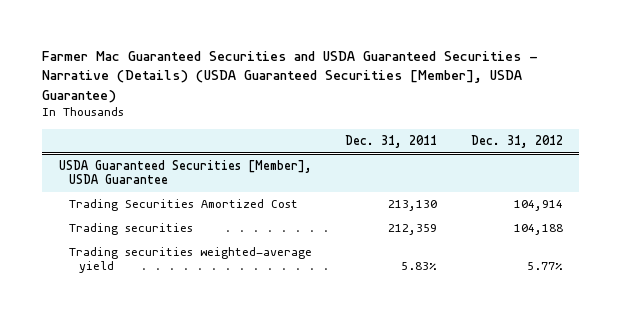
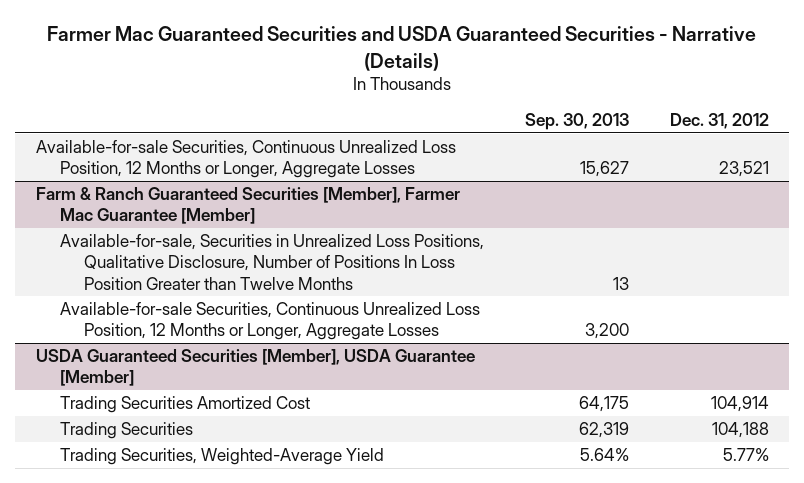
- Farmer Mac Guaranteed Securities and USDA Guaranteed Securities - Narrative (Details) (USDA Guaranteed Securities [Member], USDA Guarantee)
+ Farmer Mac Guaranteed Securities and USDA Guaranteed Securities - Narrative (Details)
- | Dec. 31, 2011 | Dec. 31, 2012
+ | Sep. 30, 2013 | Dec. 31, 2012
- USDA Guaranteed Securities [Member], USDA Guarantee
+ Available-for-sale Securities, Continuous Unrealized Loss Position, 12 Months or Longer, Aggregate Losses | 15,627 | 23,521
+ Farm & Ranch Guaranteed Securities [Member], Farmer Mac Guarantee [Member]
+ Available-for-sale, Securities in Unrealized Loss Positions, Qualitative Disclosure, Number of Positions In Loss Position Greater than Twelve Months | 13 |
+ Available-for-sale Securities, Continuous Unrealized Loss Position, 12 Months or Longer, Aggregate Losses | 3,200 |
+ USDA Guaranteed Securities [Member], USDA Guarantee [Member]
- Trading securities | 212,359 | 104,188
- Trading securities weighted-average yield | 5.83% | 5.77%
+ Trading Securities | 62,319 | 104,188
+ Trading Securities, Weighted-Average Yield | 5.64% | 5.77%

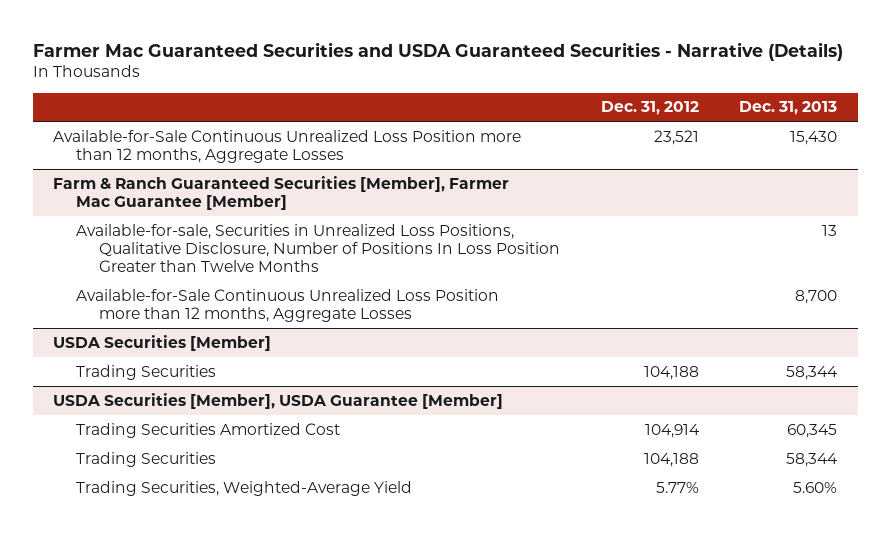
- | Sep. 30, 2013 | Dec. 31, 2012
+ | Dec. 31, 2012 | Dec. 31, 2013
- Available-for-sale Securities, Continuous Unrealized Loss Position, 12 Months or Longer, Aggregate Losses | 15,627 | 23,521
+ Available-for-Sale Continuous Unrealized Loss Position more than 12 months, Aggregate Losses | 23,521 | 15,430
@ Farm & Ranch Guaranteed Securities [Member], Farmer Mac Guarantee [Member]
- Available-for-sale Securities, Continuous Unrealized Loss Position, 12 Months or Longer, Aggregate Losses | 3,200 |
- USDA Guaranteed Securities [Member], USDA Guarantee [Member]
@ Farm & Ranch Guaranteed Securities [Member], Farmer Mac Guarantee [Member]
+ Available-for-Sale Continuous Unrealized Loss Position more than 12 months, Aggregate Losses | | 8,700
+ USDA Securities [Member]
+ Trading Securities | 104,188 | 58,344
+ USDA Securities [Member], USDA Guarantee [Member]

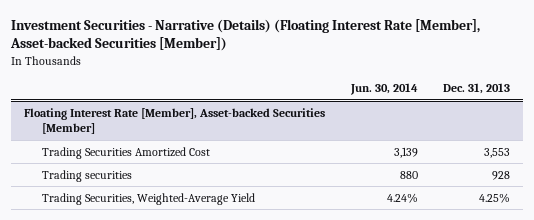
- Farmer Mac Guaranteed Securities and USDA Guaranteed Securities - Narrative (Details)
+ Investment Securities - Narrative (Details) (Floating Interest Rate [Member], Asset-backed Securities [Member])
- | Dec. 31, 2012 | Dec. 31, 2013
+ | Jun. 30, 2014 | Dec. 31, 2013
- Available-for-Sale Continuous Unrealized Loss Position more than 12 months, Aggregate Losses | 23,521 | 15,430
- Farm & Ranch Guaranteed Securities [Member], Farmer Mac Guarantee [Member]
- Available-for-sale, Securities in Unrealized Loss Positions, Qualitative Disclosure, Number of Positions In Loss Position Greater than Twelve Months | | 13
- Available-for-Sale Continuous Unrealized Loss Position more than 12 months, Aggregate Losses | | 8,700
- USDA Securities [Member]
- Trading Securities | 104,188 | 58,344
- USDA Securities [Member], USDA Guarantee [Member]
- Trading Securities Amortized Cost | 104,914 | 60,345
- Trading Securities | 104,188 | 58,344
- Trading Securities, Weighted-Average Yield | 5.77% | 5.60%
+ Floating Interest Rate [Member], Asset-backed Securities [Member]
+ Trading Securities Amortized Cost | 3,139 | 3,553
+ Trading securities | 880 | 928
+ Trading Securities, Weighted-Average Yield | 4.24% | 4.25%

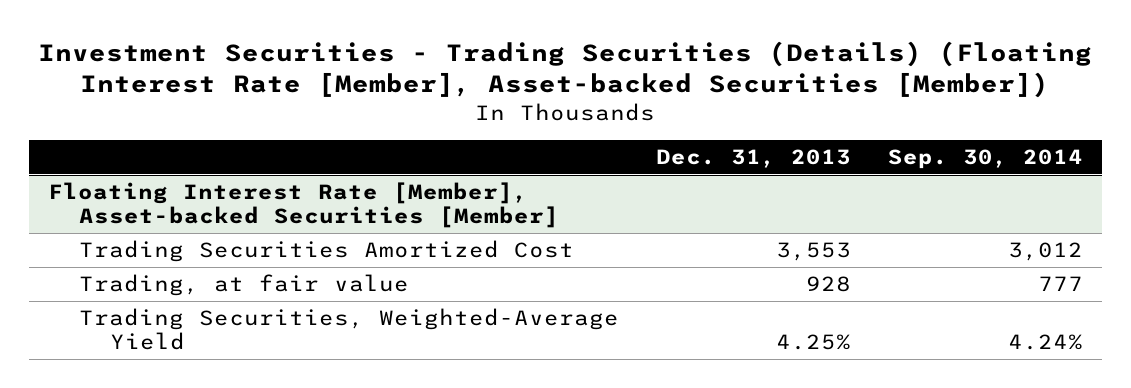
- Investment Securities - Narrative (Details) (Floating Interest Rate [Member], Asset-backed Securities [Member])
+ Investment Securities - Trading Securities (Details) (Floating Interest Rate [Member], Asset-backed Securities [Member])
- | Jun. 30, 2014 | Dec. 31, 2013
+ | Dec. 31, 2013 | Sep. 30, 2014
@ Floating Interest Rate [Member], Asset-backed Securities [Member]
- Trading securities | 880 | 928
+ Trading, at fair value | 928 | 777

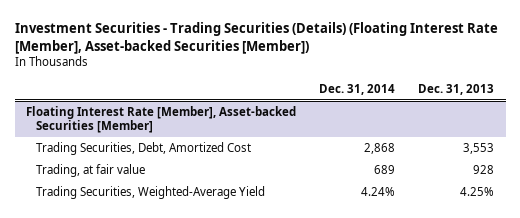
- | Dec. 31, 2013 | Sep. 30, 2014
+ | Dec. 31, 2014 | Dec. 31, 2013
@ Floating Interest Rate [Member], Asset-backed Securities [Member]
- Trading Securities Amortized Cost | 3,553 | 3,012
+ Trading Securities, Debt, Amortized Cost | 2,868 | 3,553

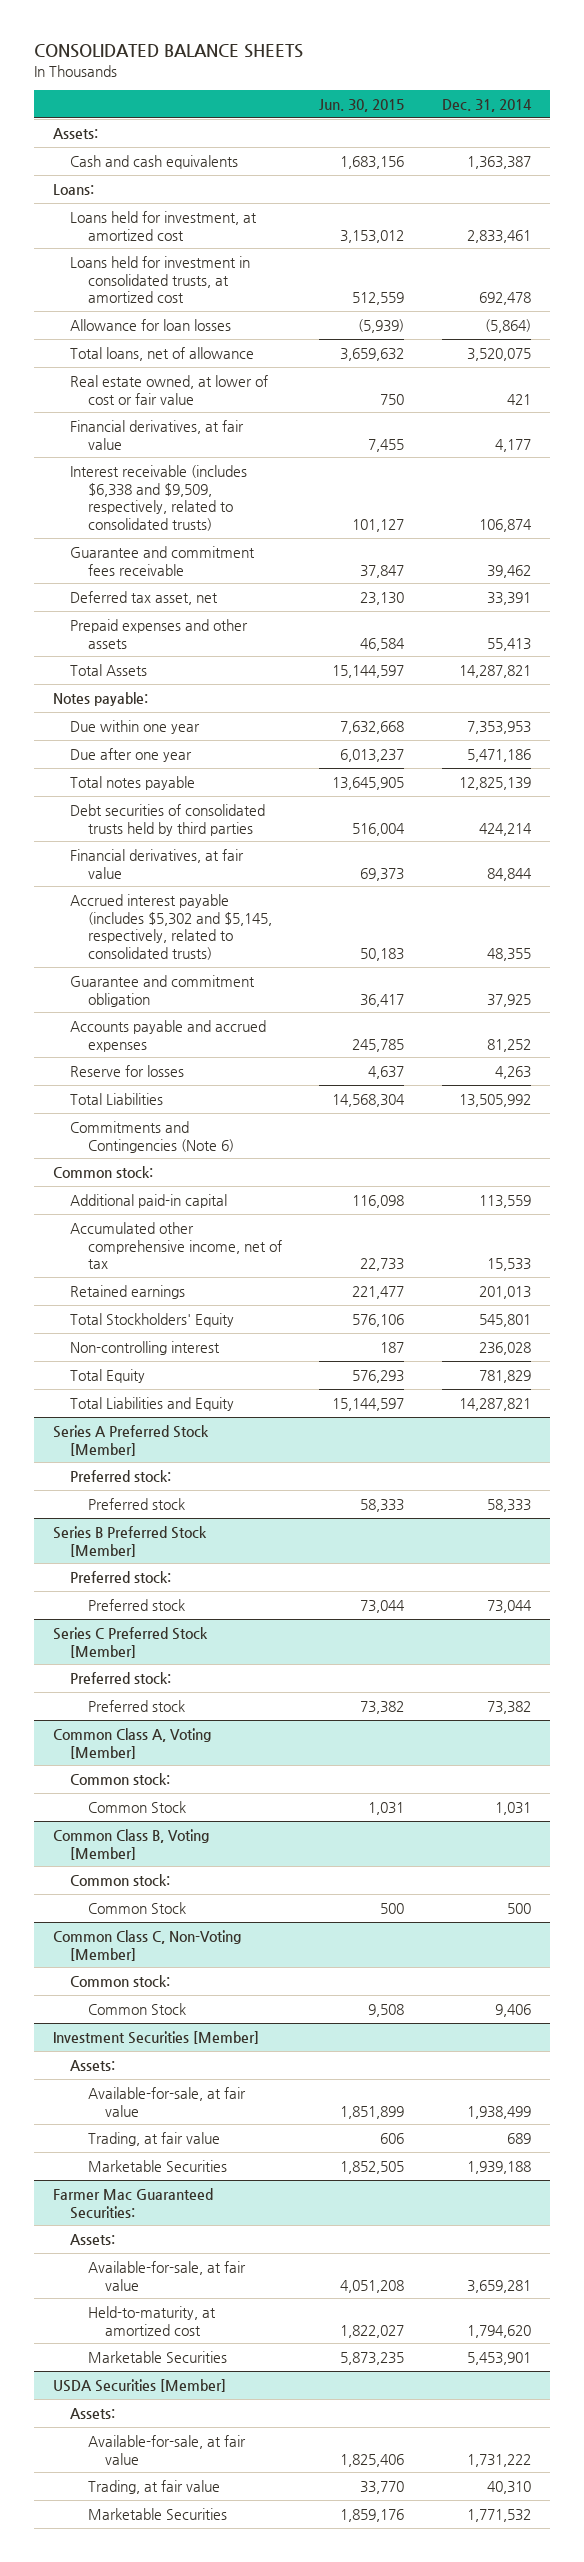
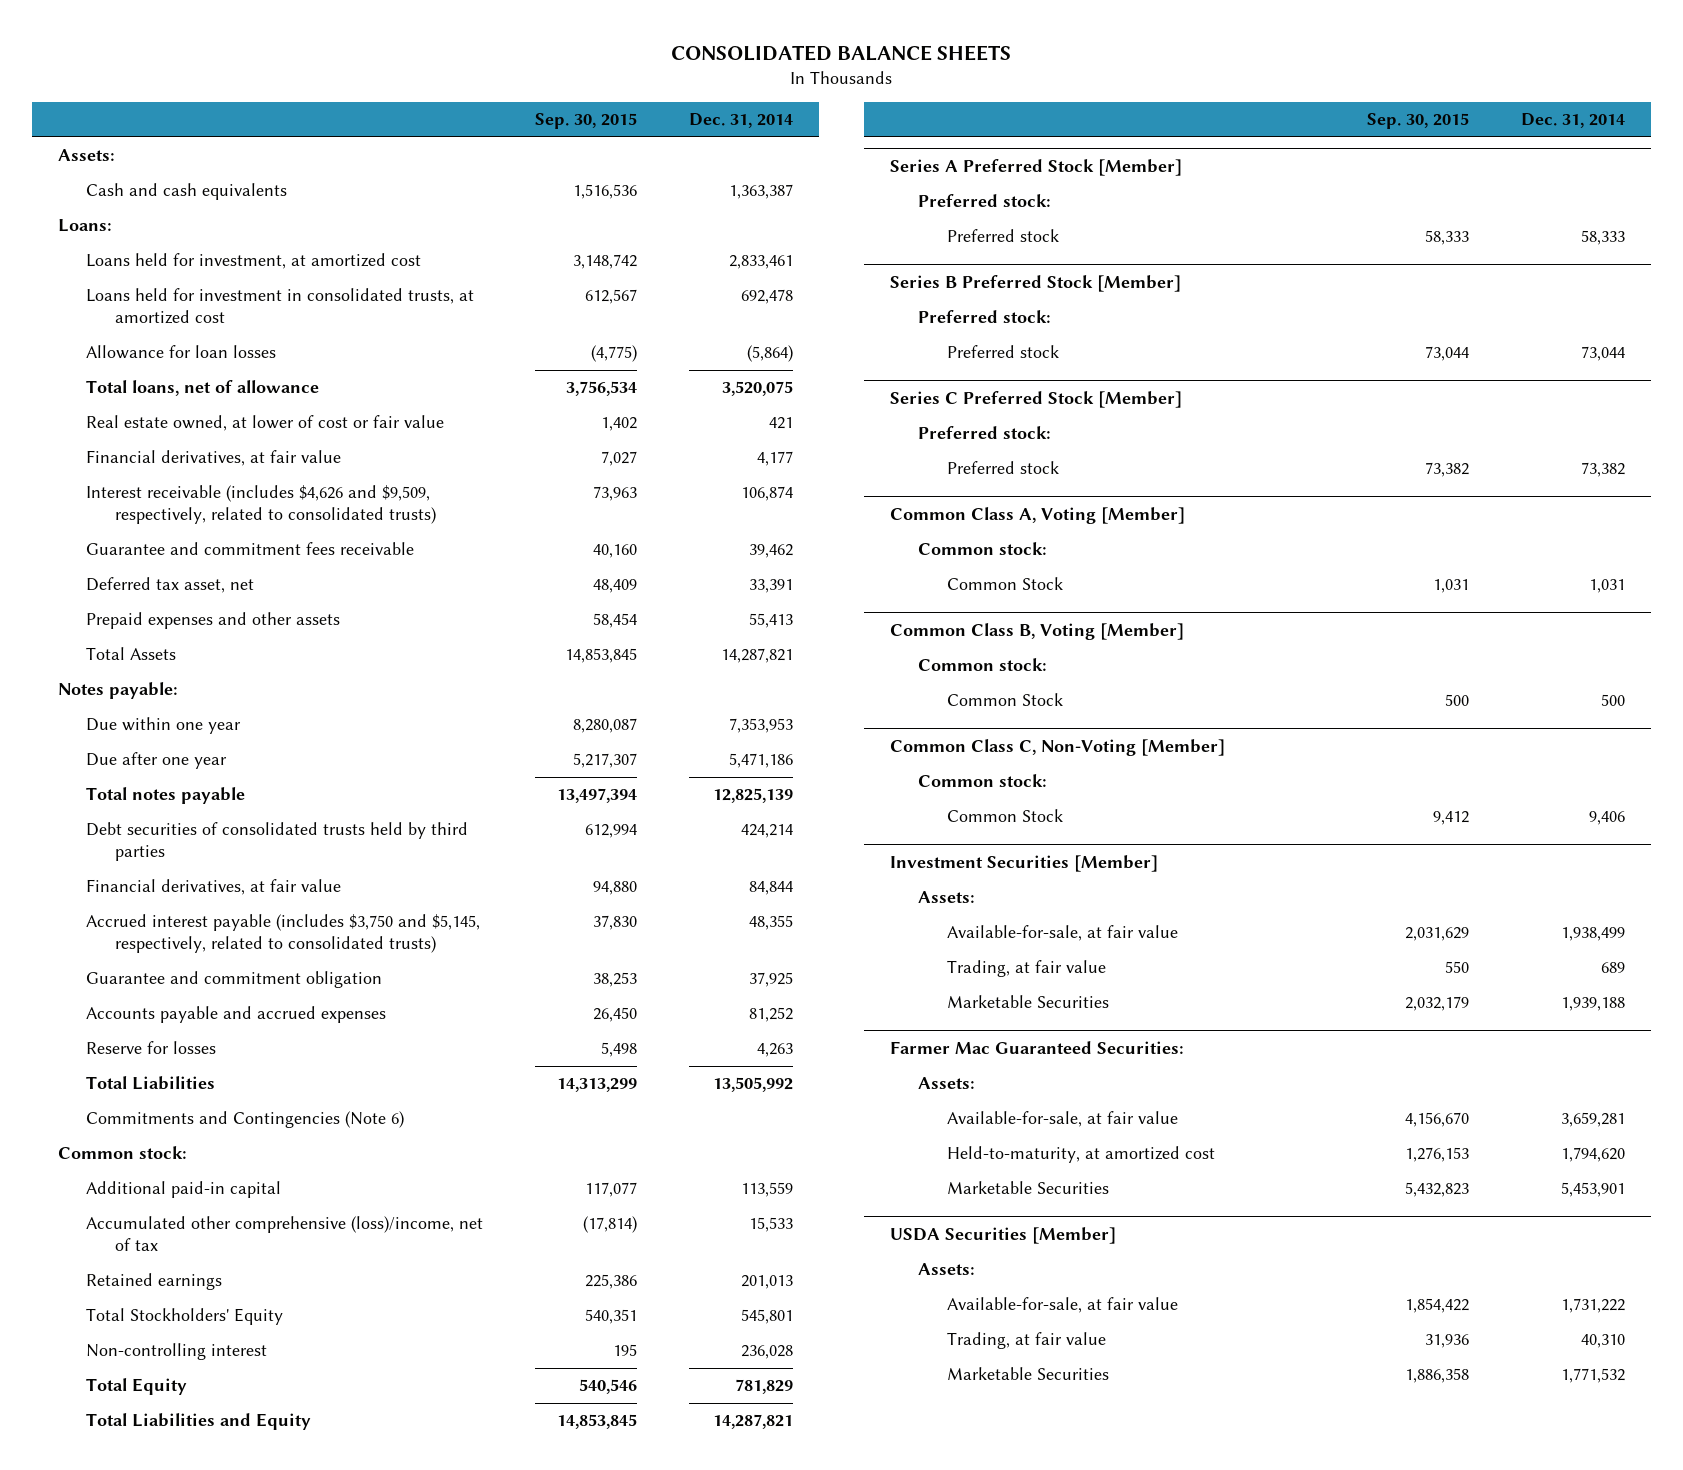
- | Jun. 30, 2015 | Dec. 31, 2014
+ | Sep. 30, 2015 | Dec. 31, 2014
- Interest receivable (includes $6,338 and $9,509, respectively, related to consolidated trusts) | 101,127 | 106,874
+ Interest receivable (includes $4,626 and $9,509, respectively, related to consolidated trusts) | 73,963 | 106,874
- Accrued interest payable (includes $5,302 and $5,145, respectively, related to consolidated trusts) | 50,183 | 48,355
+ Accrued interest payable (includes $3,750 and $5,145, respectively, related to consolidated trusts) | 37,830 | 48,355
- Accumulated other comprehensive income, net of tax | 22,733 | 15,533
+ Accumulated other comprehensive (loss)/income, net of tax | (17,814) | 15,533

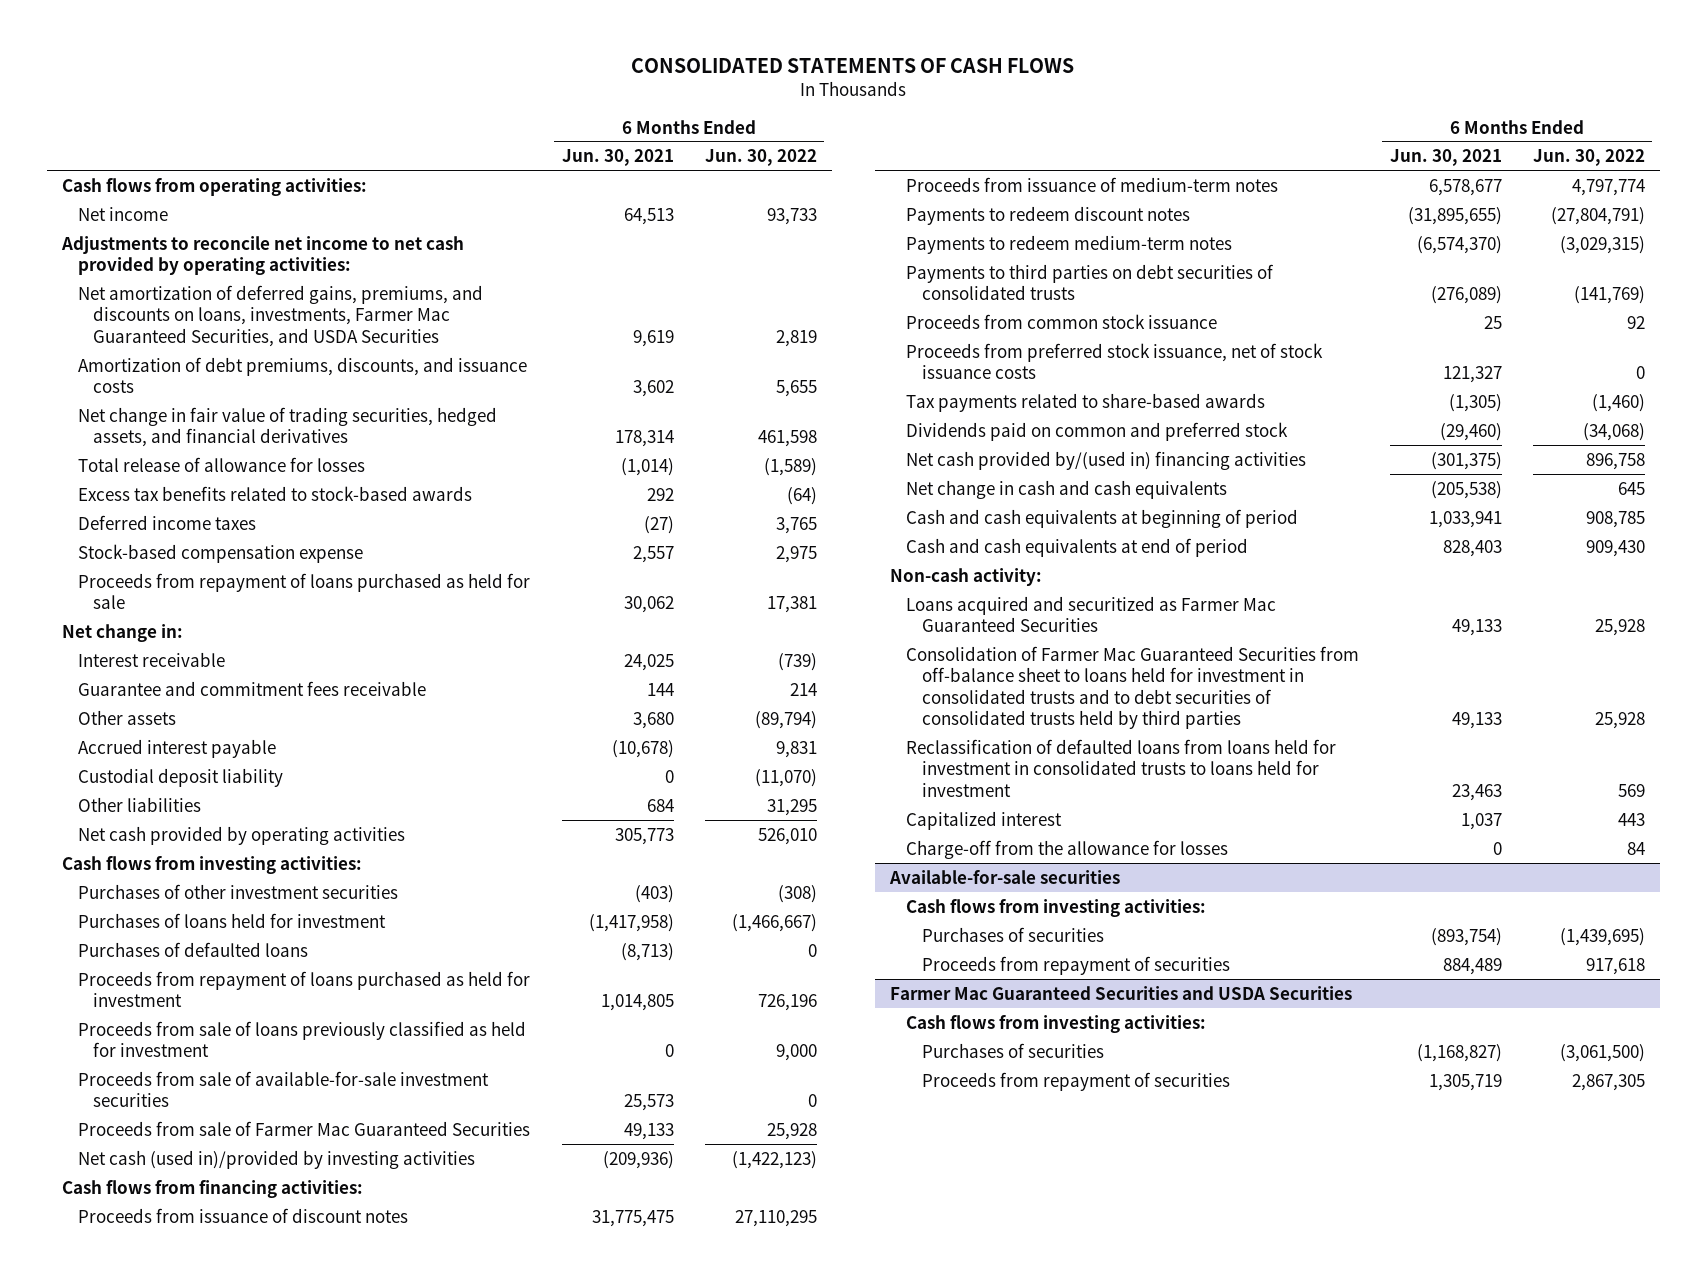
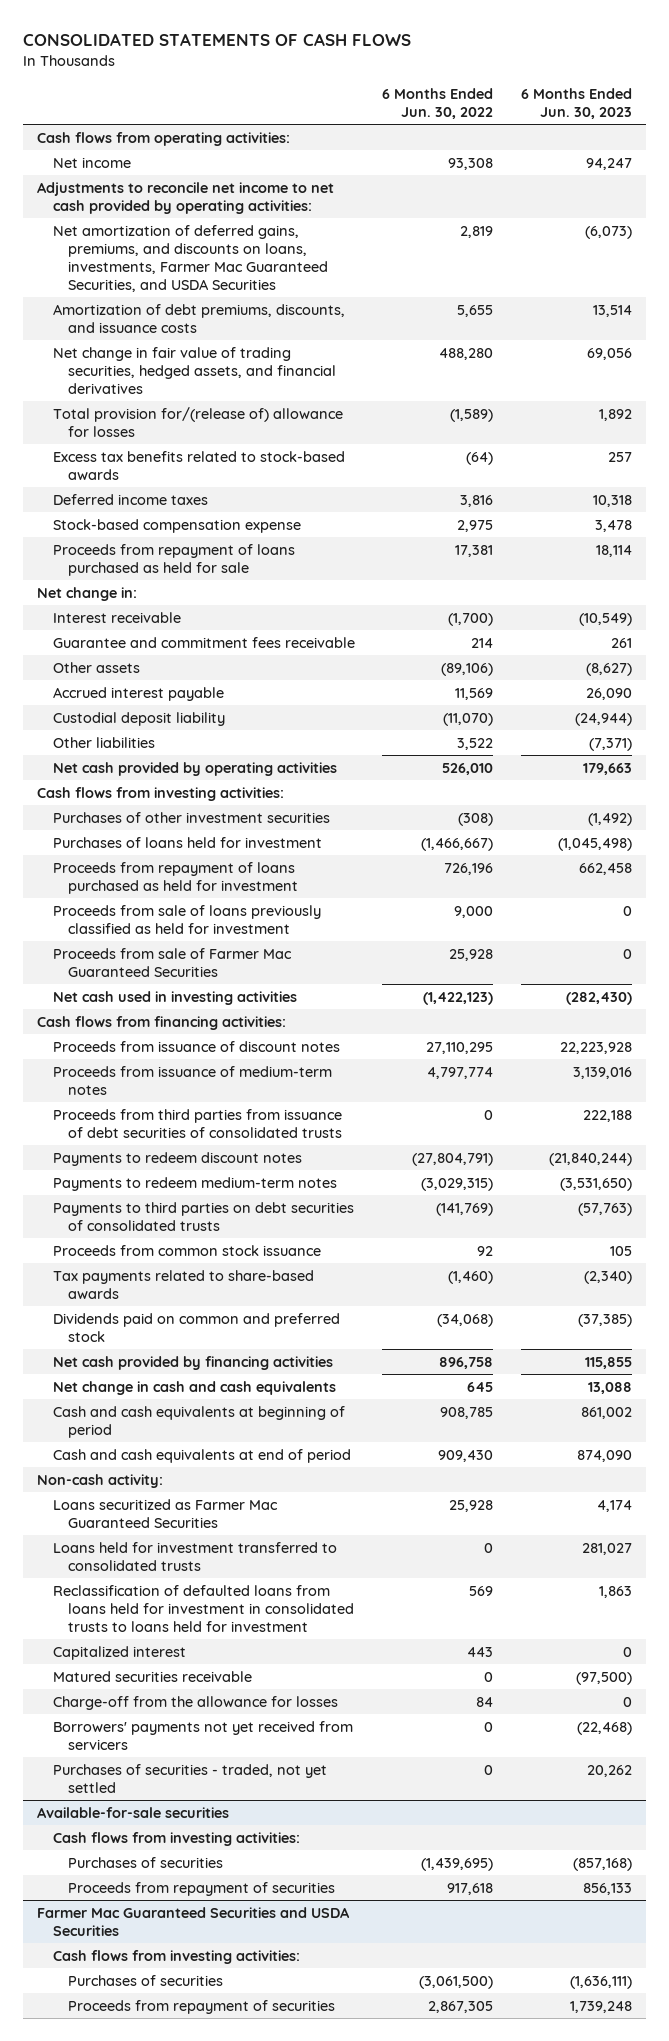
- | 6 Months Ended Jun. 30, 2021 | 6 Months Ended Jun. 30, 2022
+ | 6 Months Ended Jun. 30, 2022 | 6 Months Ended Jun. 30, 2023
- Net income | 64,513 | 93,733
+ Net income | 93,308 | 94,247
- Net change in fair value of trading securities, hedged assets, and financial derivatives | 178,314 | 461,598
- Total release of allowance for losses | (1,014) | (1,589)
+ Net change in fair value of trading securities, hedged assets, and financial derivatives | 488,280 | 69,056
+ Total provision for/(release of) allowance for losses | (1,589) | 1,892
- Deferred income taxes | (27) | 3,765
+ Deferred income taxes | 3,816 | 10,318
- Interest receivable | 24,025 | (739)
+ Interest receivable | (1,700) | (10,549)
- Other assets | 3,680 | (89,794)
- Accrued interest payable | (10,678) | 9,831
+ Other assets | (89,106) | (8,627)
+ Accrued interest payable | 11,569 | 26,090
- Other liabilities | 684 | 31,295
+ Other liabilities | 3,522 | (7,371)
- Purchases of defaulted loans | (8,713) | 0
- Proceeds from sale of available-for-sale investment securities | 25,573 | 0
- Net cash (used in)/provided by investing activities | (209,936) | (1,422,123)
+ Net cash used in investing activities | (1,422,123) | (282,430)
+ Proceeds from third parties from issuance of debt securities of consolidated trusts | 0 | 222,188
- Proceeds from preferred stock issuance, net of stock issuance costs | 121,327 | 0
- Net cash provided by/(used in) financing activities | (301,375) | 896,758
+ Net cash provided by financing activities | 896,758 | 115,855
- Loans acquired and securitized as Farmer Mac Guaranteed Securities | 49,133 | 25,928
- Consolidation of Farmer Mac Guaranteed Securities from off-balance sheet to loans held for investment in consolidated trusts and to debt securities of consolidated trusts held by third parties | 49,133 | 25,928
+ Loans securitized as Farmer Mac Guaranteed Securities | 25,928 | 4,174
+ Loans held for investment transferred to consolidated trusts | 0 | 281,027
+ Matured securities receivable | 0 | (97,500)
+ Borrowers' payments not yet received from servicers | 0 | (22,468)
+ Purchases of securities - traded, not yet settled | 0 | 20,262

